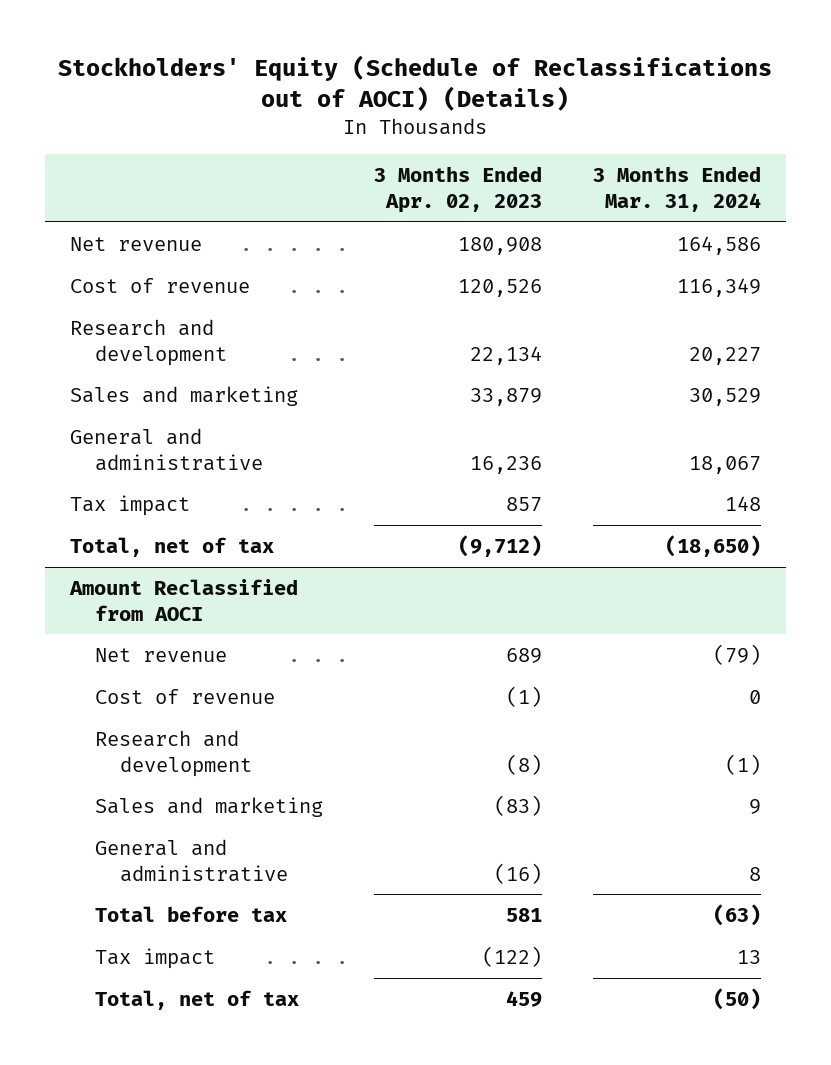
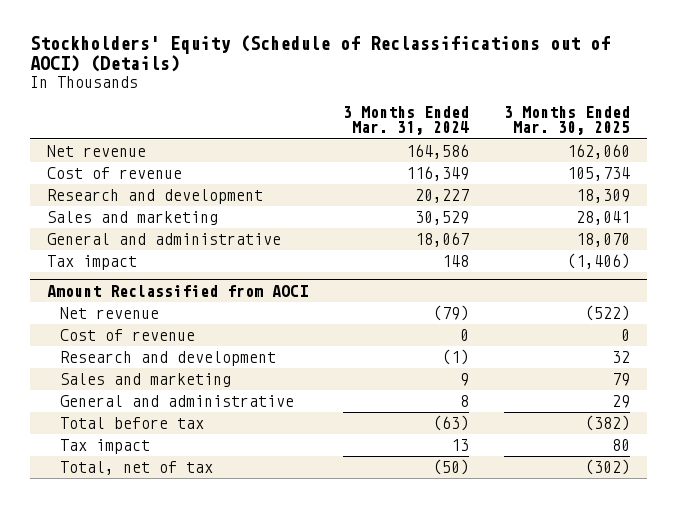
- | 3 Months Ended Apr. 02, 2023 | 3 Months Ended Mar. 31, 2024
+ | 3 Months Ended Mar. 31, 2024 | 3 Months Ended Mar. 30, 2025
- Total, net of tax | (9,712) | (18,650)

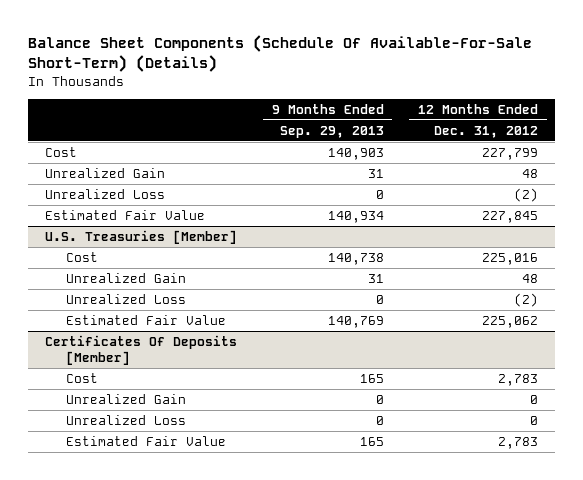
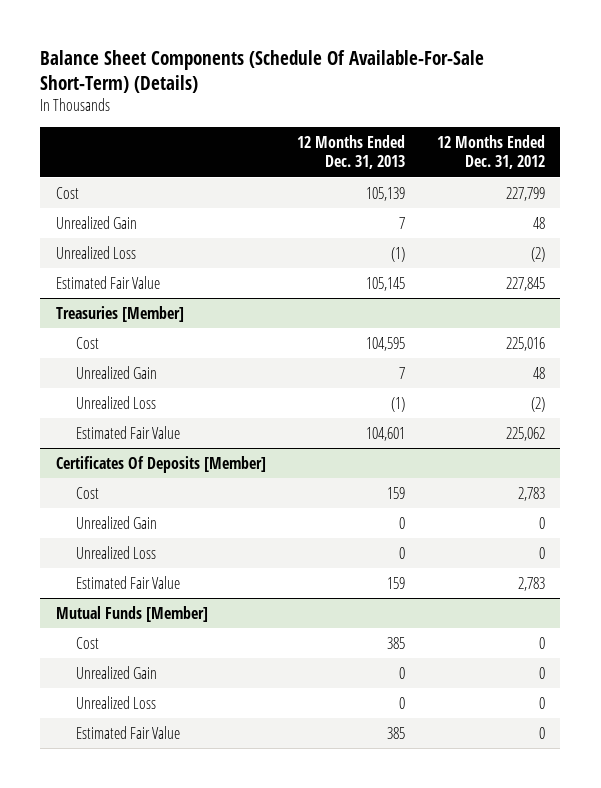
- | 9 Months Ended Sep. 29, 2013 | 12 Months Ended Dec. 31, 2012
+ | 12 Months Ended Dec. 31, 2013 | 12 Months Ended Dec. 31, 2012
- U.S. Treasuries [Member]
+ Treasuries [Member]
+ Mutual Funds [Member]
+ Cost | 385 | 0
+ Unrealized Gain | 0 | 0
+ Unrealized Loss | 0 | 0
+ Estimated Fair Value | 385 | 0

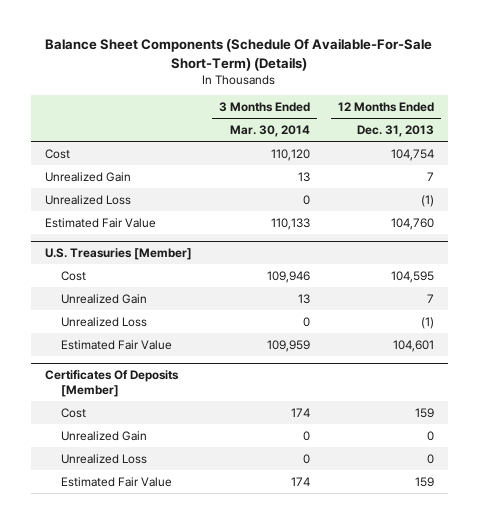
- | 12 Months Ended Dec. 31, 2013 | 12 Months Ended Dec. 31, 2012
+ | 3 Months Ended Mar. 30, 2014 | 12 Months Ended Dec. 31, 2013
- Cost | 105,139 | 227,799
+ Cost | 110,120 | 104,754
- Estimated Fair Value | 105,145 | 227,845
- Treasuries [Member]
+ Estimated Fair Value | 110,133 | 104,760
+ U.S. Treasuries [Member]
- Mutual Funds [Member]
- Cost | 385 | 0
- Unrealized Gain | 0 | 0
- Unrealized Loss | 0 | 0
- Estimated Fair Value | 385 | 0

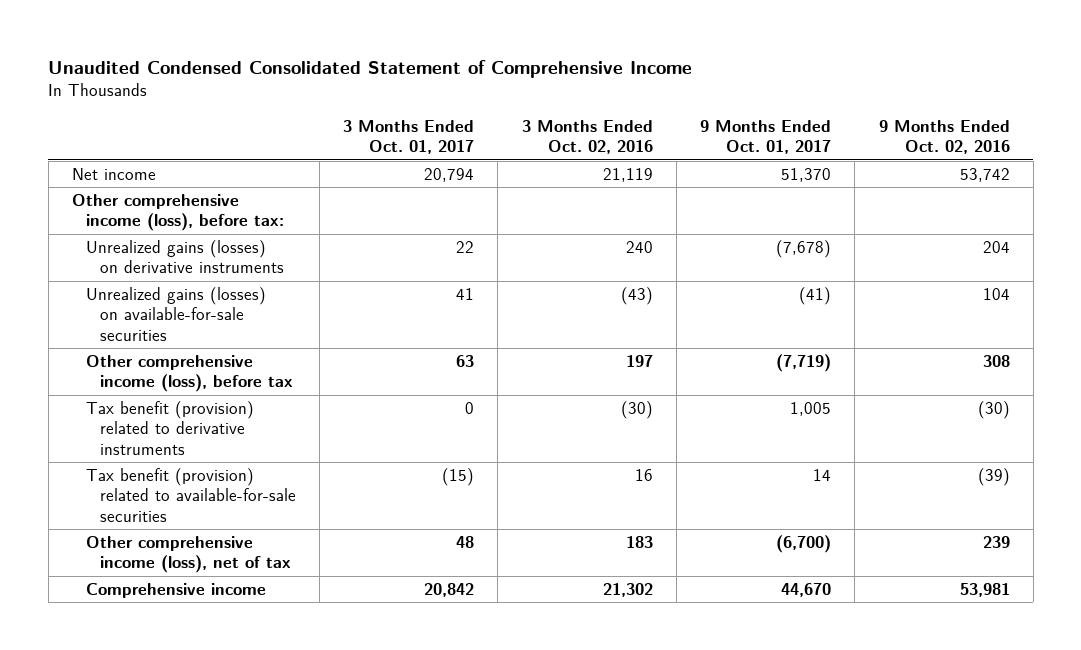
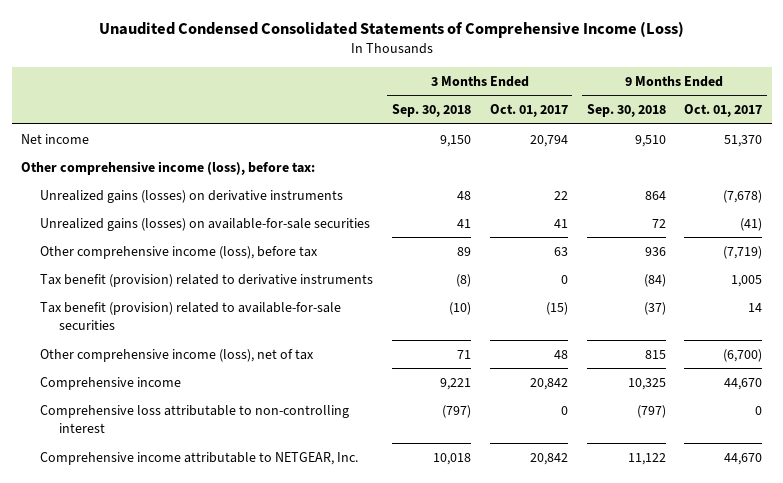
- Unaudited Condensed Consolidated Statement of Comprehensive Income
+ Unaudited Condensed Consolidated Statements of Comprehensive Income (Loss)
- | 3 Months Ended Oct. 01, 2017 | 3 Months Ended Oct. 02, 2016 | 9 Months Ended Oct. 01, 2017 | 9 Months Ended Oct. 02, 2016
+ | 3 Months Ended Sep. 30, 2018 | 3 Months Ended Oct. 01, 2017 | 9 Months Ended Sep. 30, 2018 | 9 Months Ended Oct. 01, 2017
+ Comprehensive loss attributable to non-controlling interest | (797) | 0 | (797) | 0
+ Comprehensive income attributable to NETGEAR, Inc. | 10,018 | 20,842 | 11,122 | 44,670

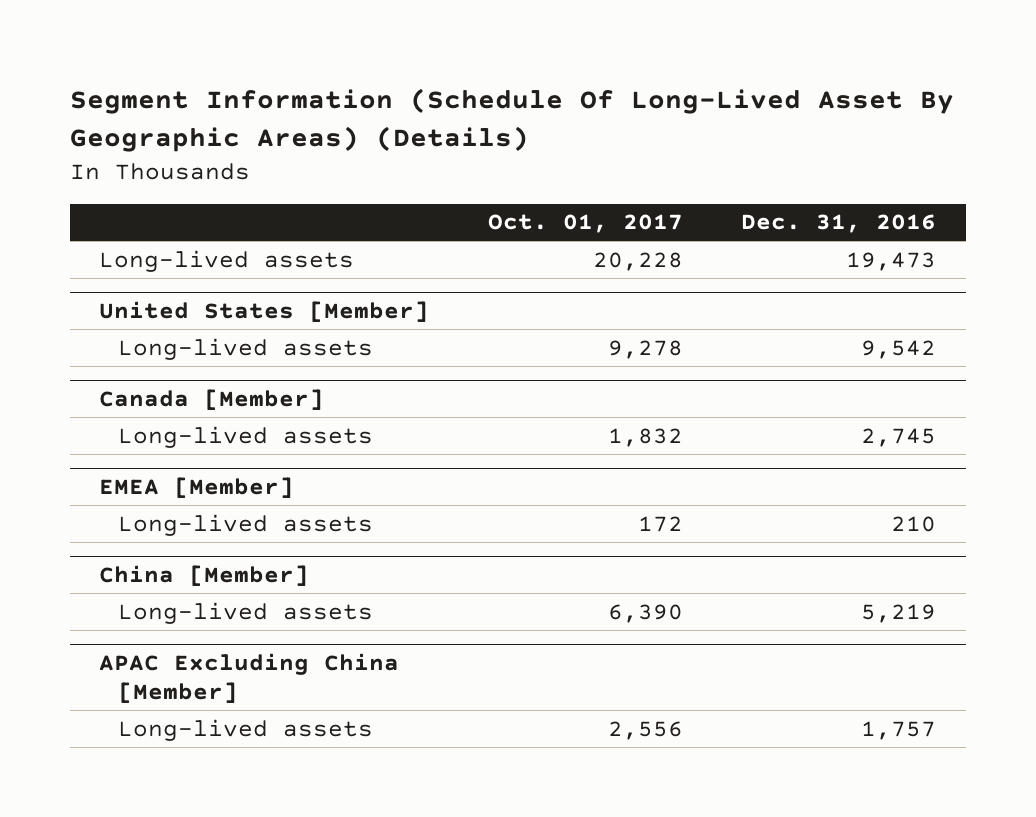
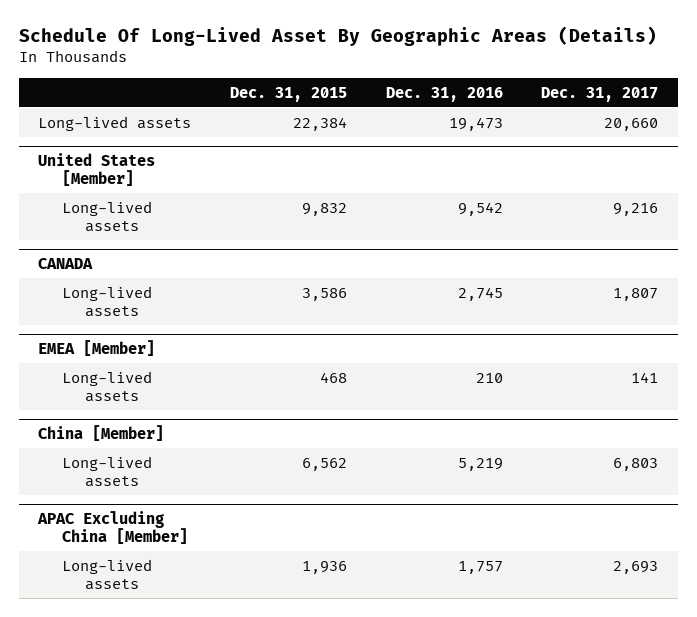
- Segment Information (Schedule Of Long-Lived Asset By Geographic Areas) (Details)
+ Schedule Of Long-Lived Asset By Geographic Areas (Details)
- | Oct. 01, 2017 | Dec. 31, 2016
+ | Dec. 31, 2015 | Dec. 31, 2016 | Dec. 31, 2017
- Canada [Member]
+ CANADA

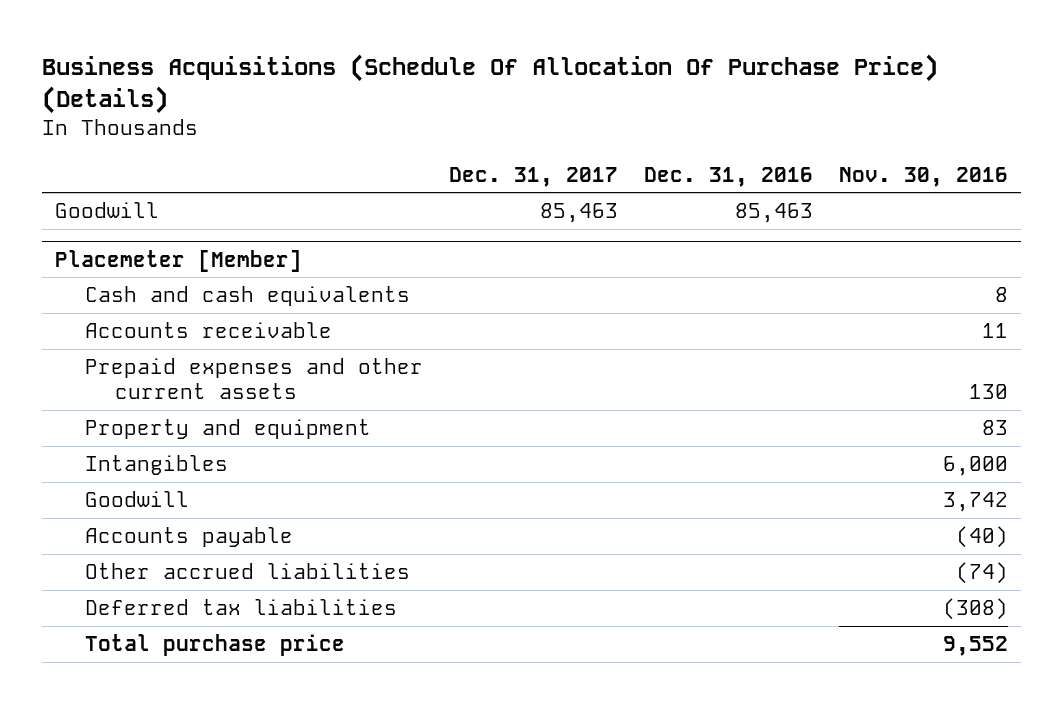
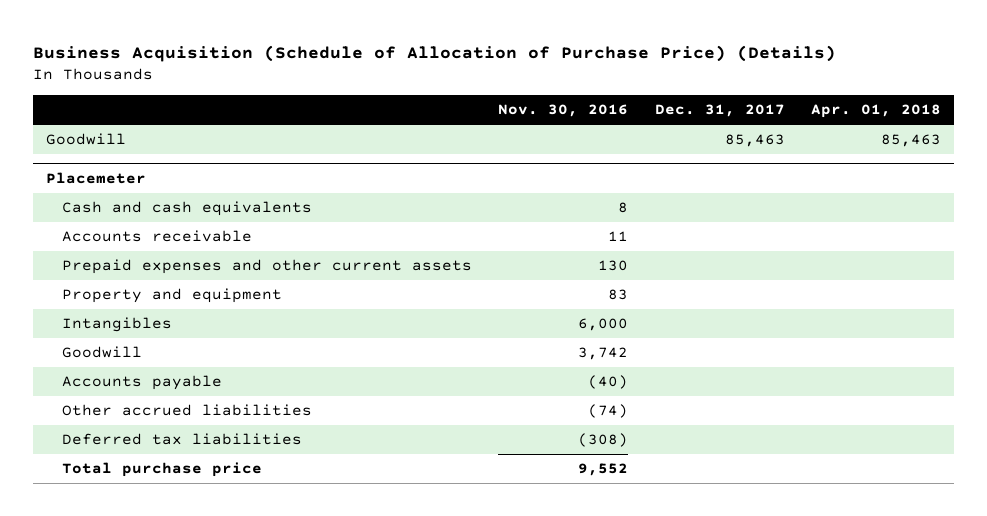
- Business Acquisitions (Schedule Of Allocation Of Purchase Price) (Details)
+ Business Acquisition (Schedule of Allocation of Purchase Price) (Details)
- | Dec. 31, 2017 | Dec. 31, 2016 | Nov. 30, 2016
+ | Nov. 30, 2016 | Dec. 31, 2017 | Apr. 01, 2018
- Placemeter [Member]
+ Placemeter

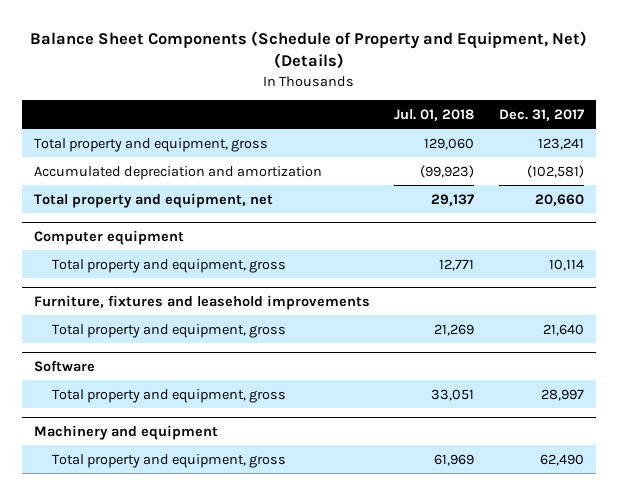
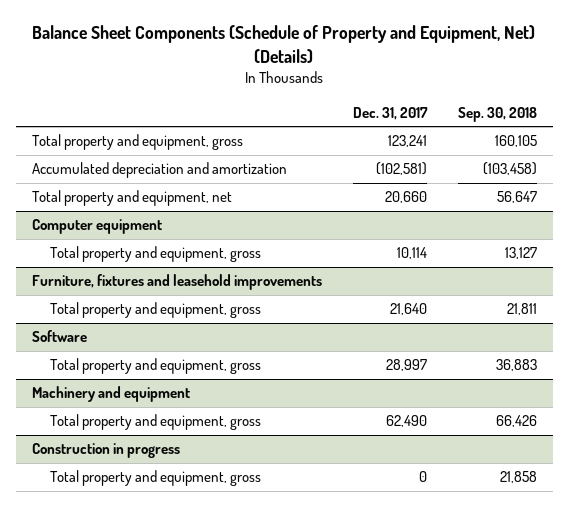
- | Jul. 01, 2018 | Dec. 31, 2017
+ | Dec. 31, 2017 | Sep. 30, 2018
+ Construction in progress
+ Total property and equipment, gross | 0 | 21,858

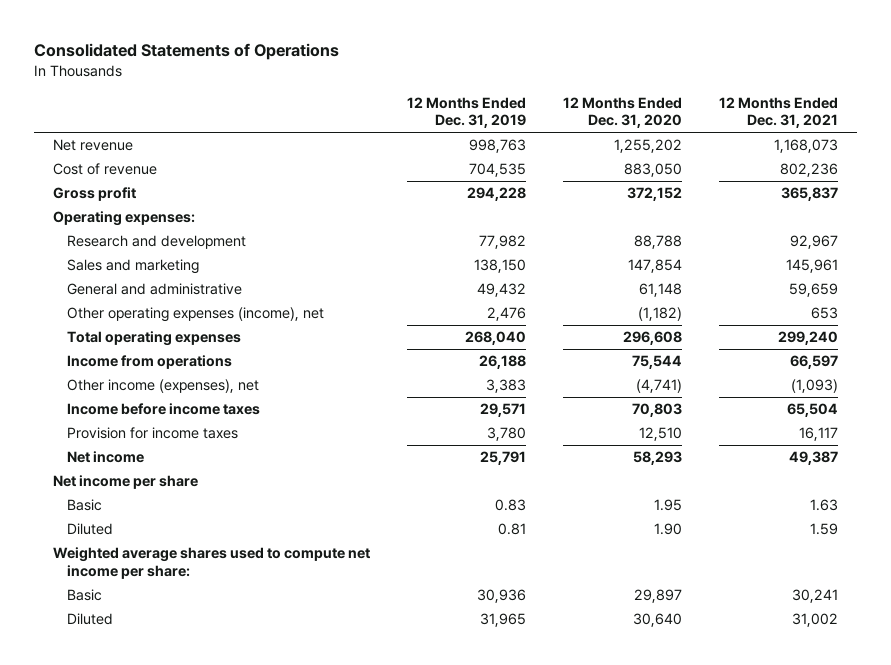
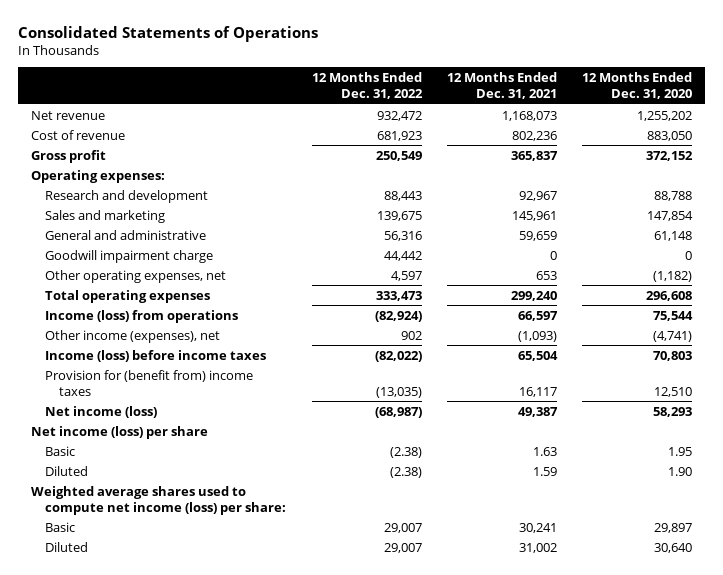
- | 12 Months Ended Dec. 31, 2019 | 12 Months Ended Dec. 31, 2020 | 12 Months Ended Dec. 31, 2021
+ | 12 Months Ended Dec. 31, 2022 | 12 Months Ended Dec. 31, 2021 | 12 Months Ended Dec. 31, 2020
- Other operating expenses (income), net | 2,476 | (1,182) | 653
+ Goodwill impairment charge | 44,442 | 0 | 0
+ Other operating expenses, net | 4,597 | 653 | (1,182)
- Income from operations | 26,188 | 75,544 | 66,597
+ Income (loss) from operations | (82,924) | 66,597 | 75,544
- Income before income taxes | 29,571 | 70,803 | 65,504
- Provision for income taxes | 3,780 | 12,510 | 16,117
- Net income | 25,791 | 58,293 | 49,387
- Net income per share
+ Income (loss) before income taxes | (82,022) | 65,504 | 70,803
+ Provision for (benefit from) income taxes | (13,035) | 16,117 | 12,510
+ Net income (loss) | (68,987) | 49,387 | 58,293
+ Net income (loss) per share
- Weighted average shares used to compute net income per share:
+ Weighted average shares used to compute net income (loss) per share:

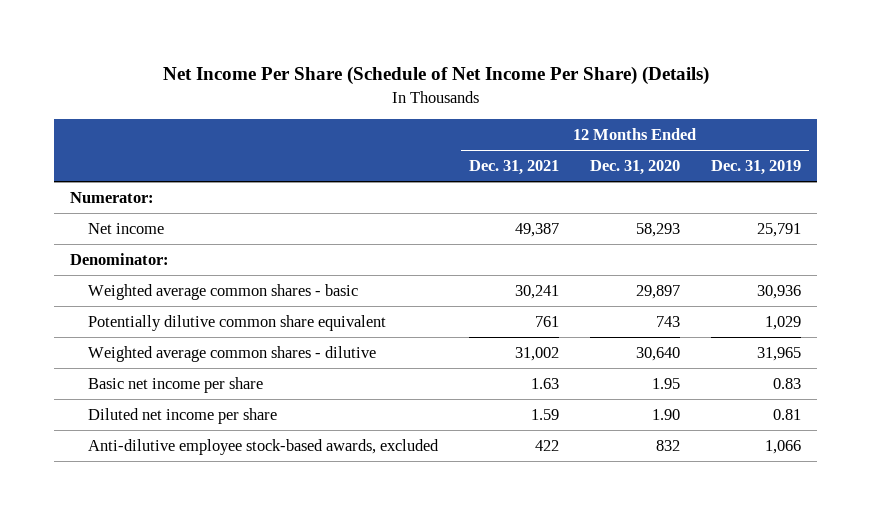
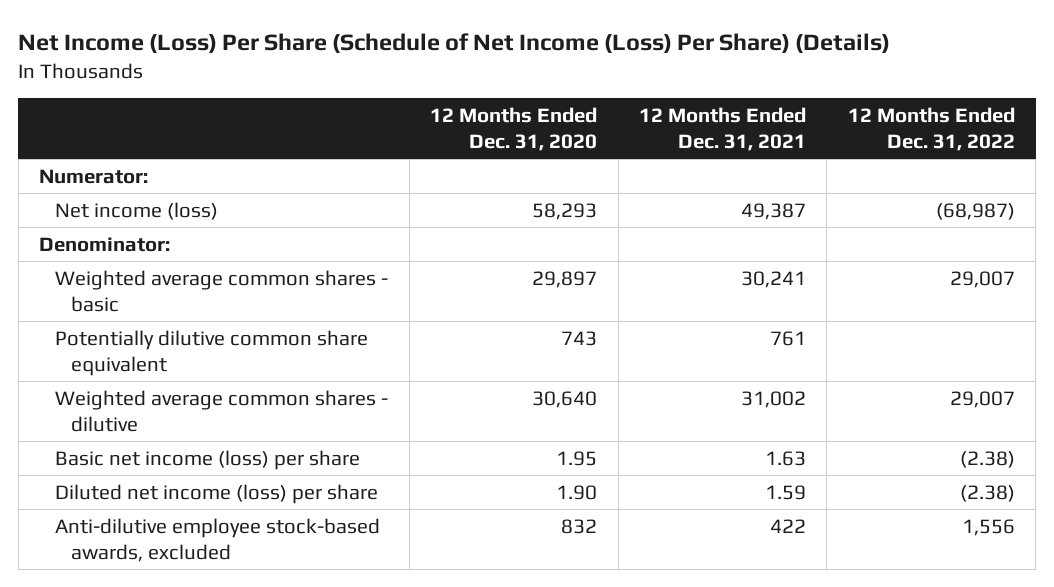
- Net Income Per Share (Schedule of Net Income Per Share) (Details)
+ Net Income (Loss) Per Share (Schedule of Net Income (Loss) Per Share) (Details)
- | 12 Months Ended Dec. 31, 2021 | 12 Months Ended Dec. 31, 2020 | 12 Months Ended Dec. 31, 2019
+ | 12 Months Ended Dec. 31, 2020 | 12 Months Ended Dec. 31, 2021 | 12 Months Ended Dec. 31, 2022
- Net income | 49,387 | 58,293 | 25,791
+ Net income (loss) | 58,293 | 49,387 | (68,987)
- Basic net income per share | 1.63 | 1.95 | 0.83
- Diluted net income per share | 1.59 | 1.90 | 0.81
+ Basic net income (loss) per share | 1.95 | 1.63 | (2.38)
+ Diluted net income (loss) per share | 1.90 | 1.59 | (2.38)

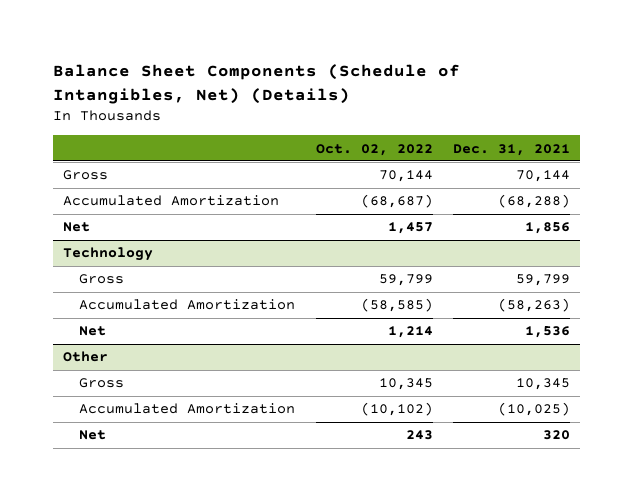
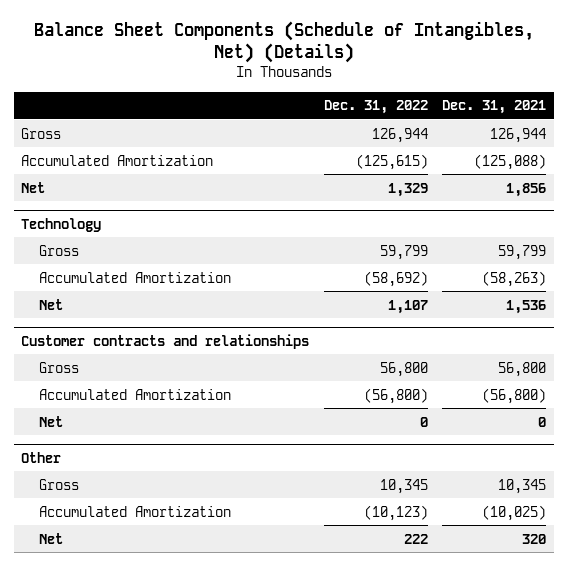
- | Oct. 02, 2022 | Dec. 31, 2021
+ | Dec. 31, 2022 | Dec. 31, 2021
- Gross | 70,144 | 70,144
- Accumulated Amortization | (68,687) | (68,288)
+ Gross | 126,944 | 126,944
+ Accumulated Amortization | (125,615) | (125,088)
+ Customer contracts and relationships
+ Gross | 56,800 | 56,800
+ Accumulated Amortization | (56,800) | (56,800)
+ Net | 0 | 0

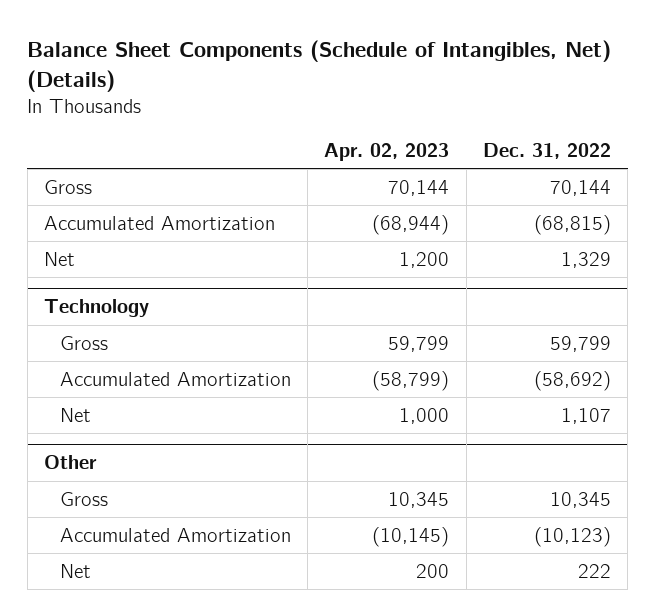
- | Dec. 31, 2022 | Dec. 31, 2021
+ | Apr. 02, 2023 | Dec. 31, 2022
- Gross | 126,944 | 126,944
- Accumulated Amortization | (125,615) | (125,088)
+ Gross | 70,144 | 70,144
+ Accumulated Amortization | (68,944) | (68,815)
- Customer contracts and relationships
- Gross | 56,800 | 56,800
- Accumulated Amortization | (56,800) | (56,800)
- Net | 0 | 0

